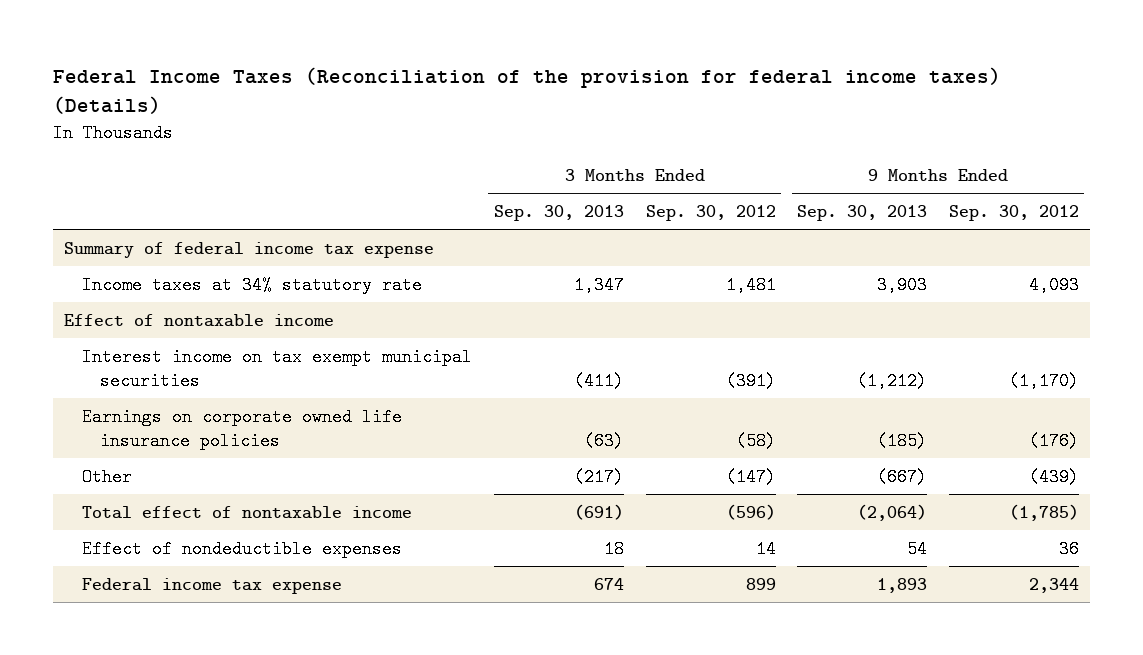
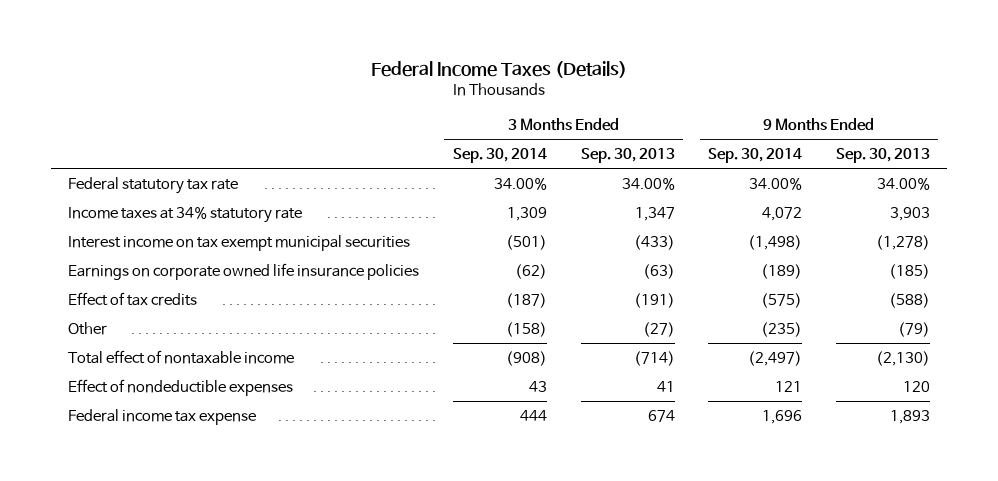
- Federal Income Taxes (Reconciliation of the provision for federal income taxes) (Details)
+ Federal Income Taxes (Details)
- | 3 Months Ended Sep. 30, 2013 | 3 Months Ended Sep. 30, 2012 | 9 Months Ended Sep. 30, 2013 | 9 Months Ended Sep. 30, 2012
+ | 3 Months Ended Sep. 30, 2014 | 3 Months Ended Sep. 30, 2013 | 9 Months Ended Sep. 30, 2014 | 9 Months Ended Sep. 30, 2013
- Summary of federal income tax expense
+ Federal statutory tax rate | 34.00% | 34.00% | 34.00% | 34.00%
- Effect of nontaxable income
- Interest income on tax exempt municipal securities | (411) | (391) | (1,212) | (1,170)
+ Interest income on tax exempt municipal securities | (501) | (433) | (1,498) | (1,278)
- Other | (217) | (147) | (667) | (439)
- Total effect of nontaxable income | (691) | (596) | (2,064) | (1,785)
- Effect of nondeductible expenses | 18 | 14 | 54 | 36
+ Effect of tax credits | (187) | (191) | (575) | (588)
+ Other | (158) | (27) | (235) | (79)
+ Total effect of nontaxable income | (908) | (714) | (2,497) | (2,130)
+ Effect of nondeductible expenses | 43 | 41 | 121 | 120

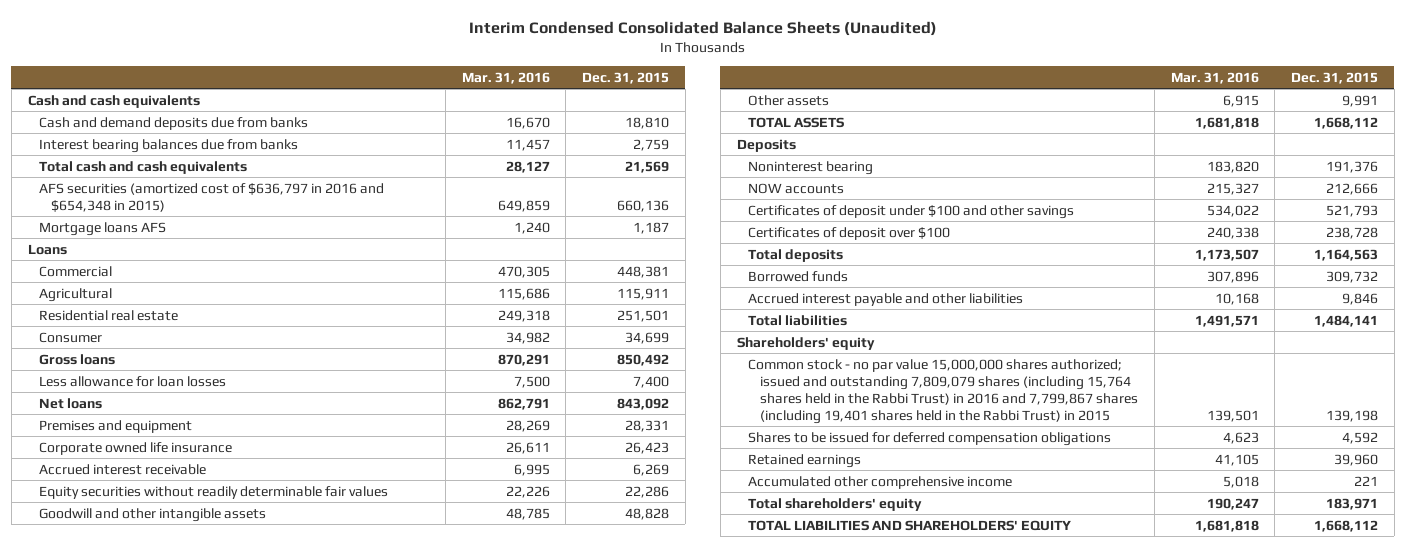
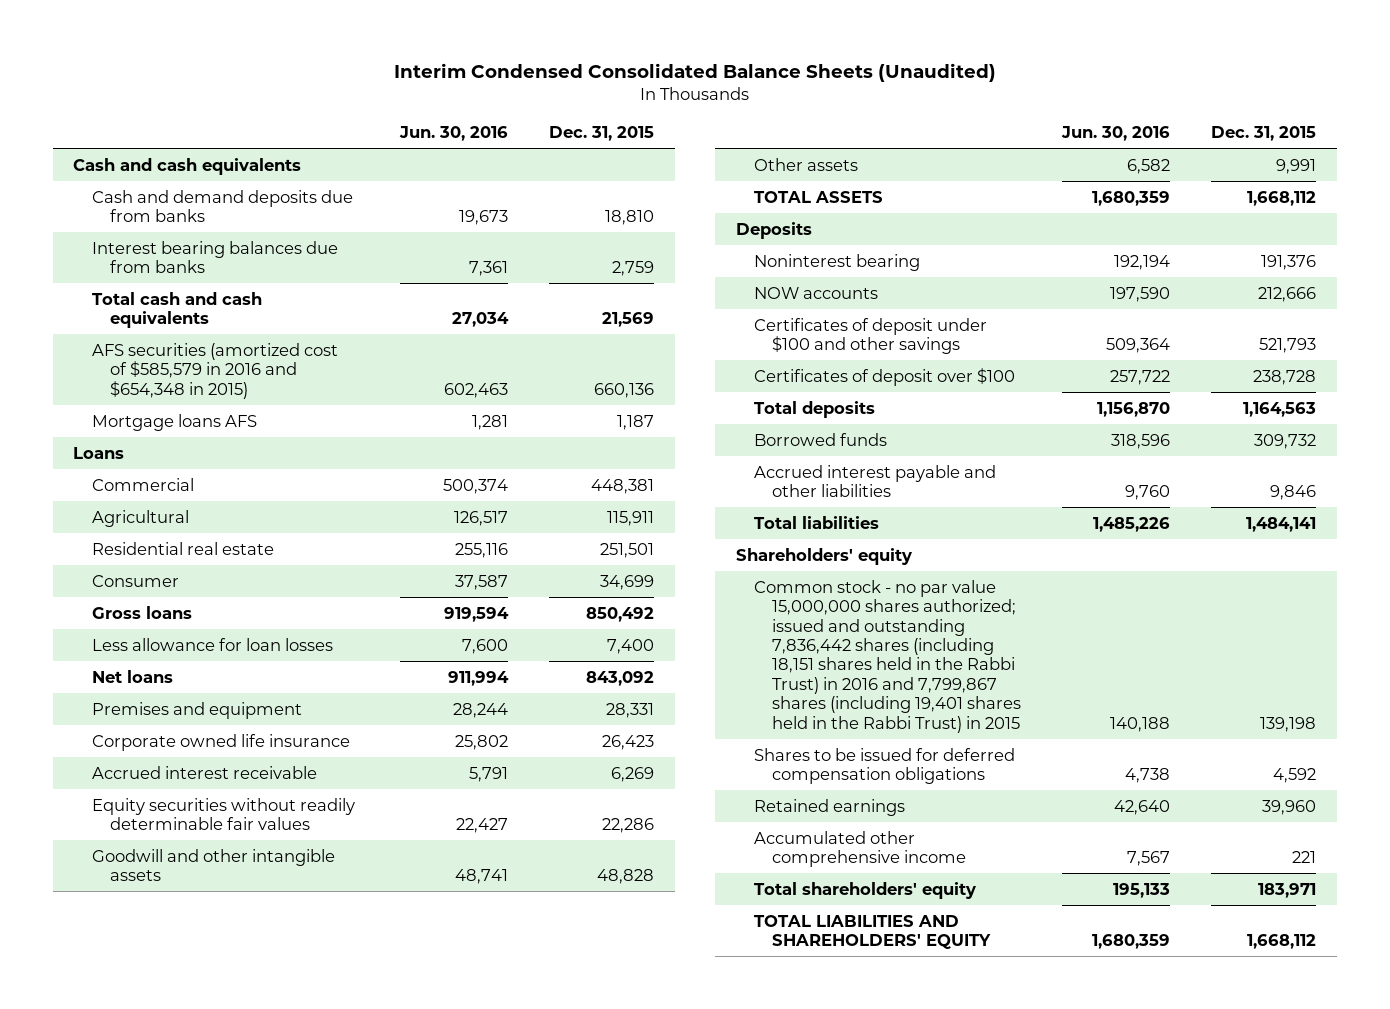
- | Mar. 31, 2016 | Dec. 31, 2015
+ | Jun. 30, 2016 | Dec. 31, 2015
- AFS securities (amortized cost of $636,797 in 2016 and $654,348 in 2015) | 649,859 | 660,136
+ AFS securities (amortized cost of $585,579 in 2016 and $654,348 in 2015) | 602,463 | 660,136
- Common stock - no par value 15,000,000 shares authorized; issued and outstanding 7,809,079 shares (including 15,764 shares held in the Rabbi Trust) in 2016 and 7,799,867 shares (including 19,401 shares held in the Rabbi Trust) in 2015 | 139,501 | 139,198
+ Common stock - no par value 15,000,000 shares authorized; issued and outstanding 7,836,442 shares (including 18,151 shares held in the Rabbi Trust) in 2016 and 7,799,867 shares (including 19,401 shares held in the Rabbi Trust) in 2015 | 140,188 | 139,198

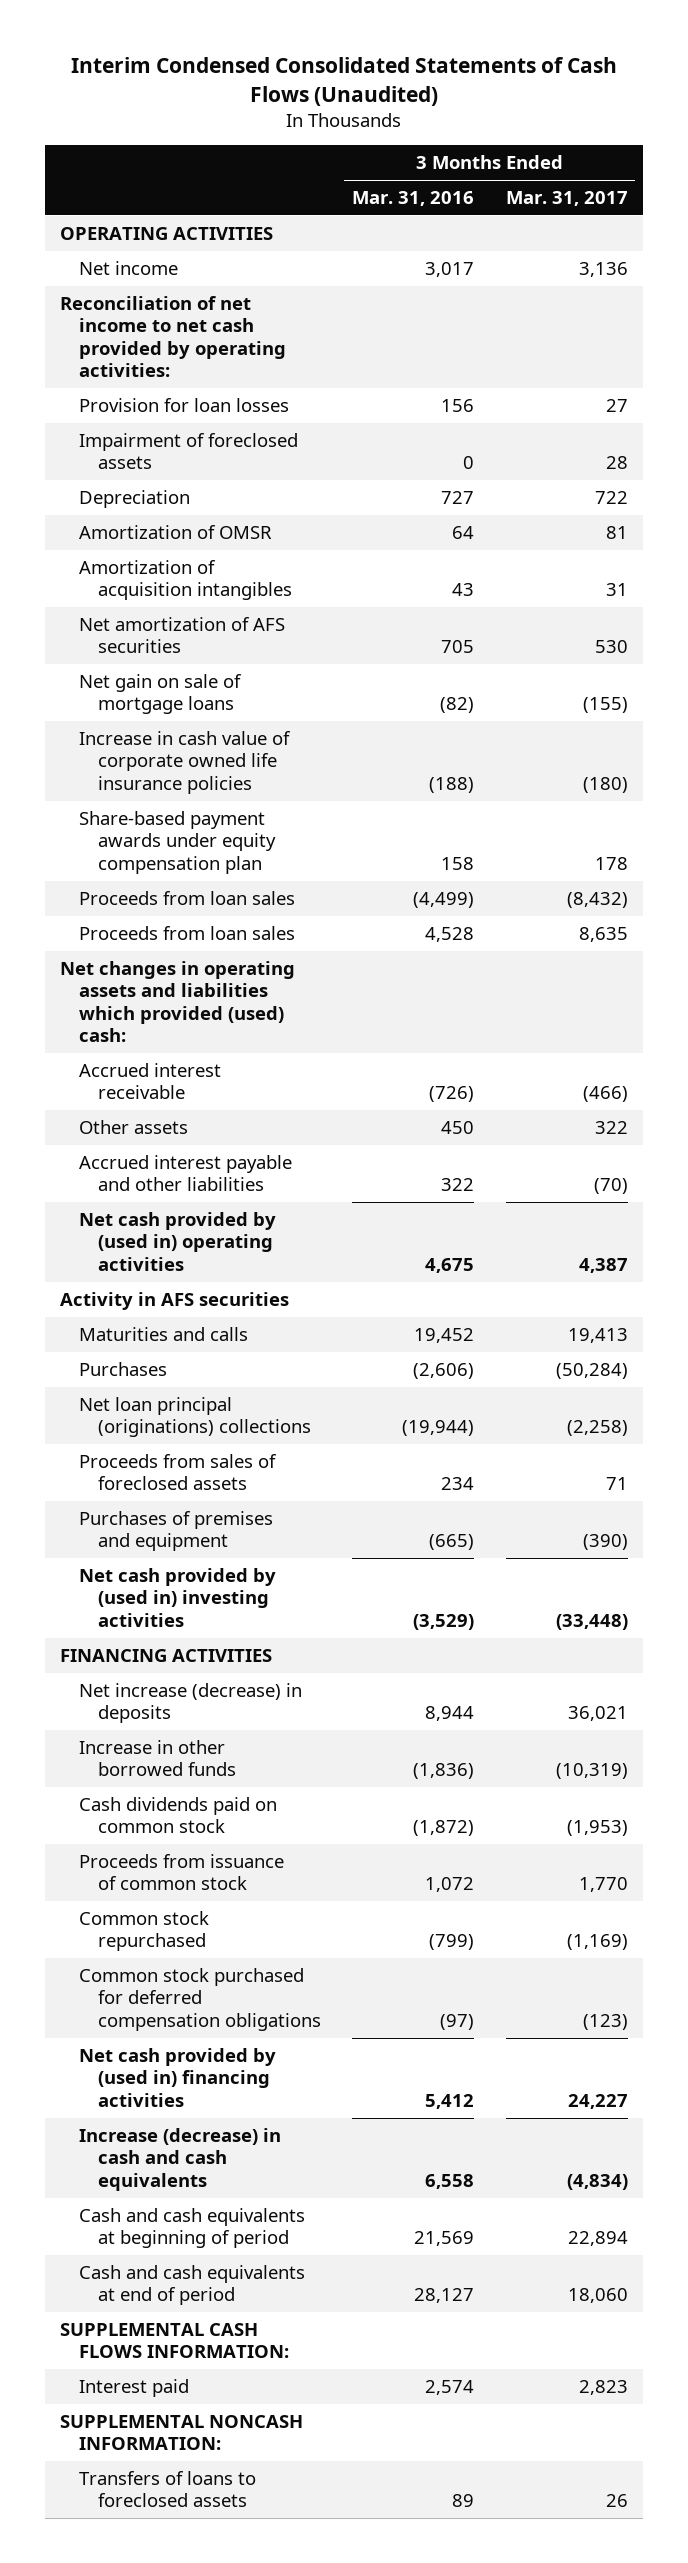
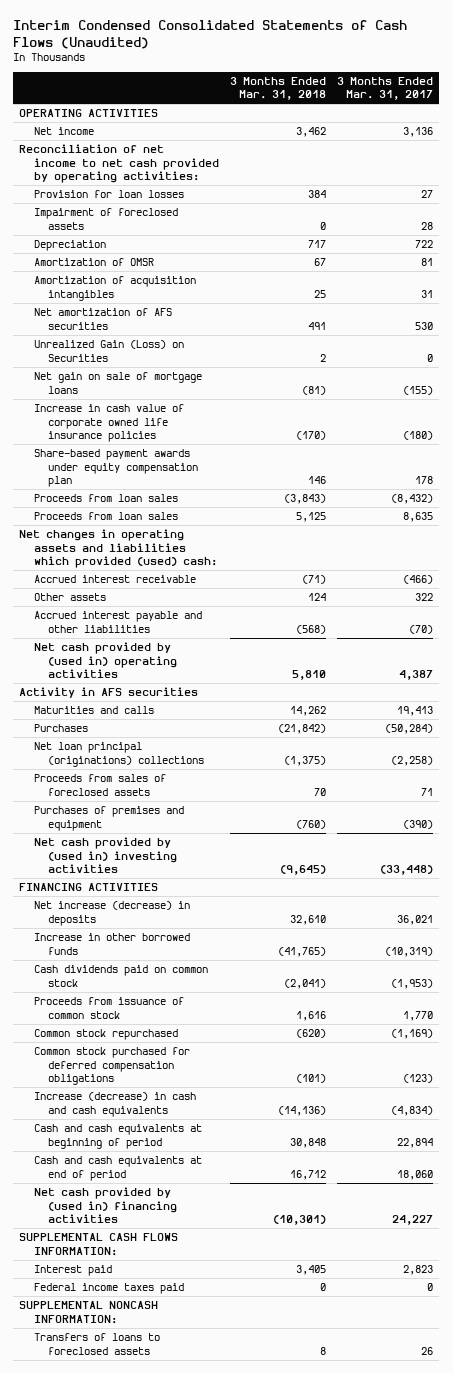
- | 3 Months Ended Mar. 31, 2016 | 3 Months Ended Mar. 31, 2017
+ | 3 Months Ended Mar. 31, 2018 | 3 Months Ended Mar. 31, 2017
+ Unrealized Gain (Loss) on Securities | 2 | 0
moved down: Net cash provided by (used in) financing activities | (10,301) | 24,227
+ Federal income taxes paid | 0 | 0

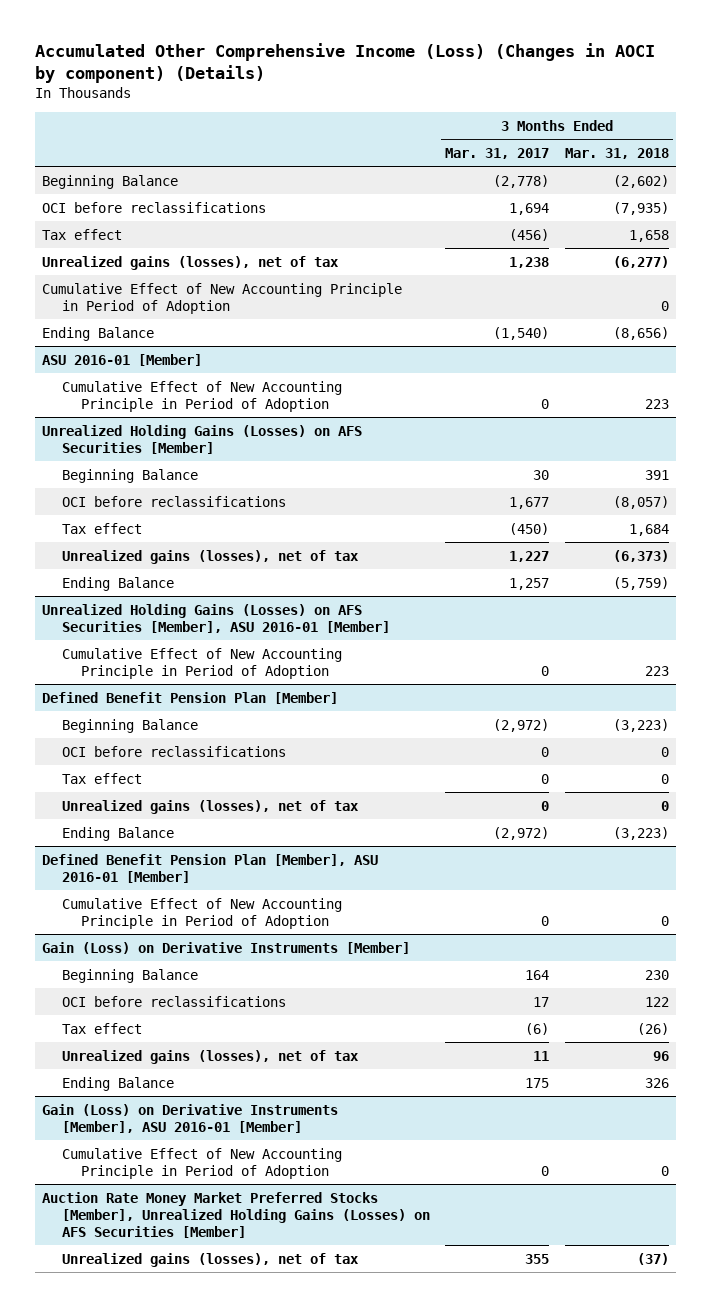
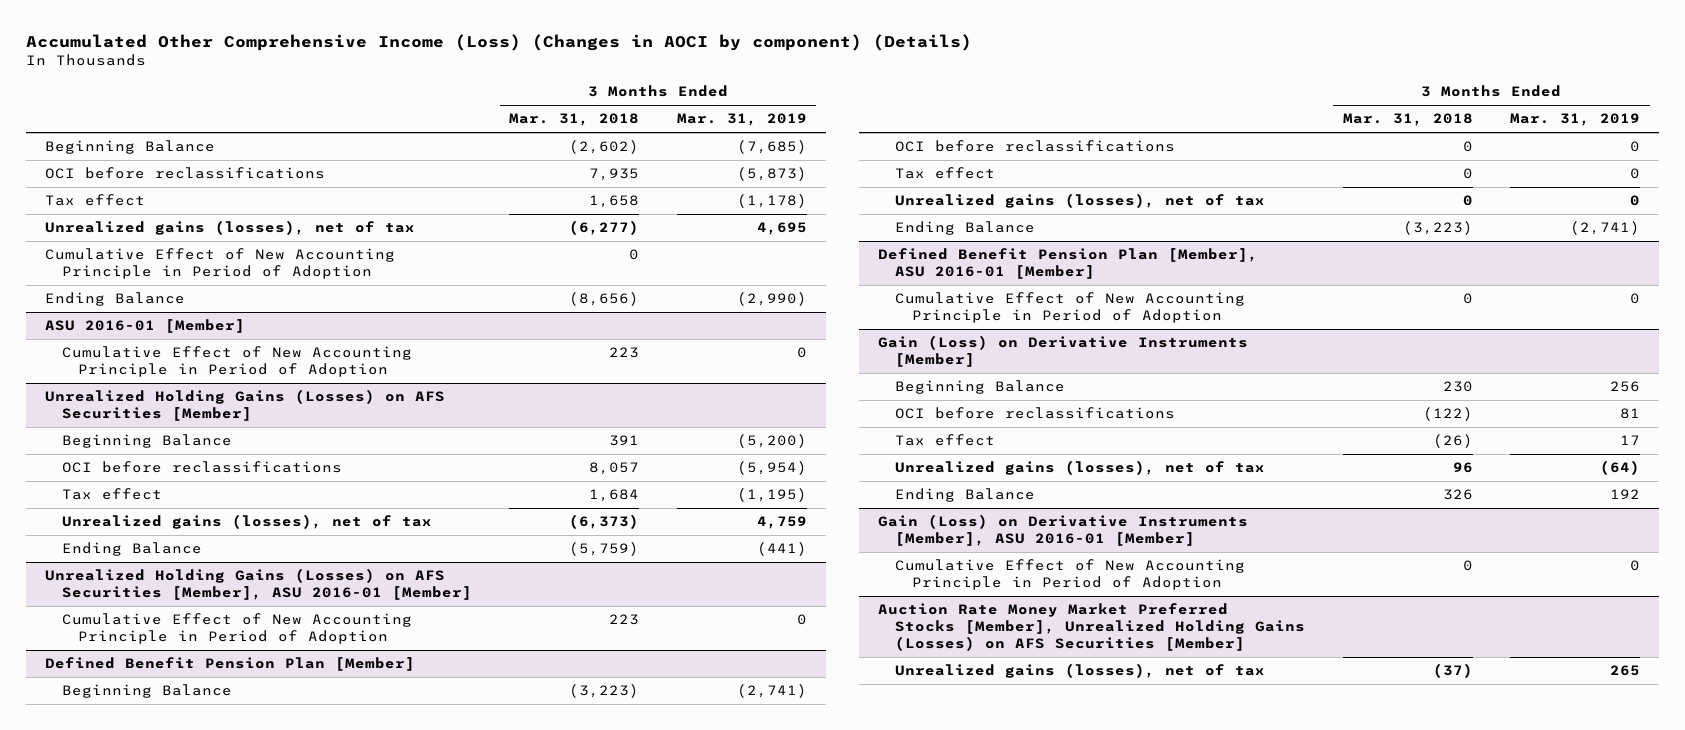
- | 3 Months Ended Mar. 31, 2017 | 3 Months Ended Mar. 31, 2018
+ | 3 Months Ended Mar. 31, 2018 | 3 Months Ended Mar. 31, 2019
- OCI before reclassifications | 1,694 | (7,935)
+ OCI before reclassifications | 7,935 | (5,873)
@ Unrealized Holding Gains (Losses) on AFS Securities [Member]
- OCI before reclassifications | 1,677 | (8,057)
+ OCI before reclassifications | 8,057 | (5,954)
@ Gain (Loss) on Derivative Instruments [Member]
- OCI before reclassifications | 17 | 122
+ OCI before reclassifications | (122) | 81

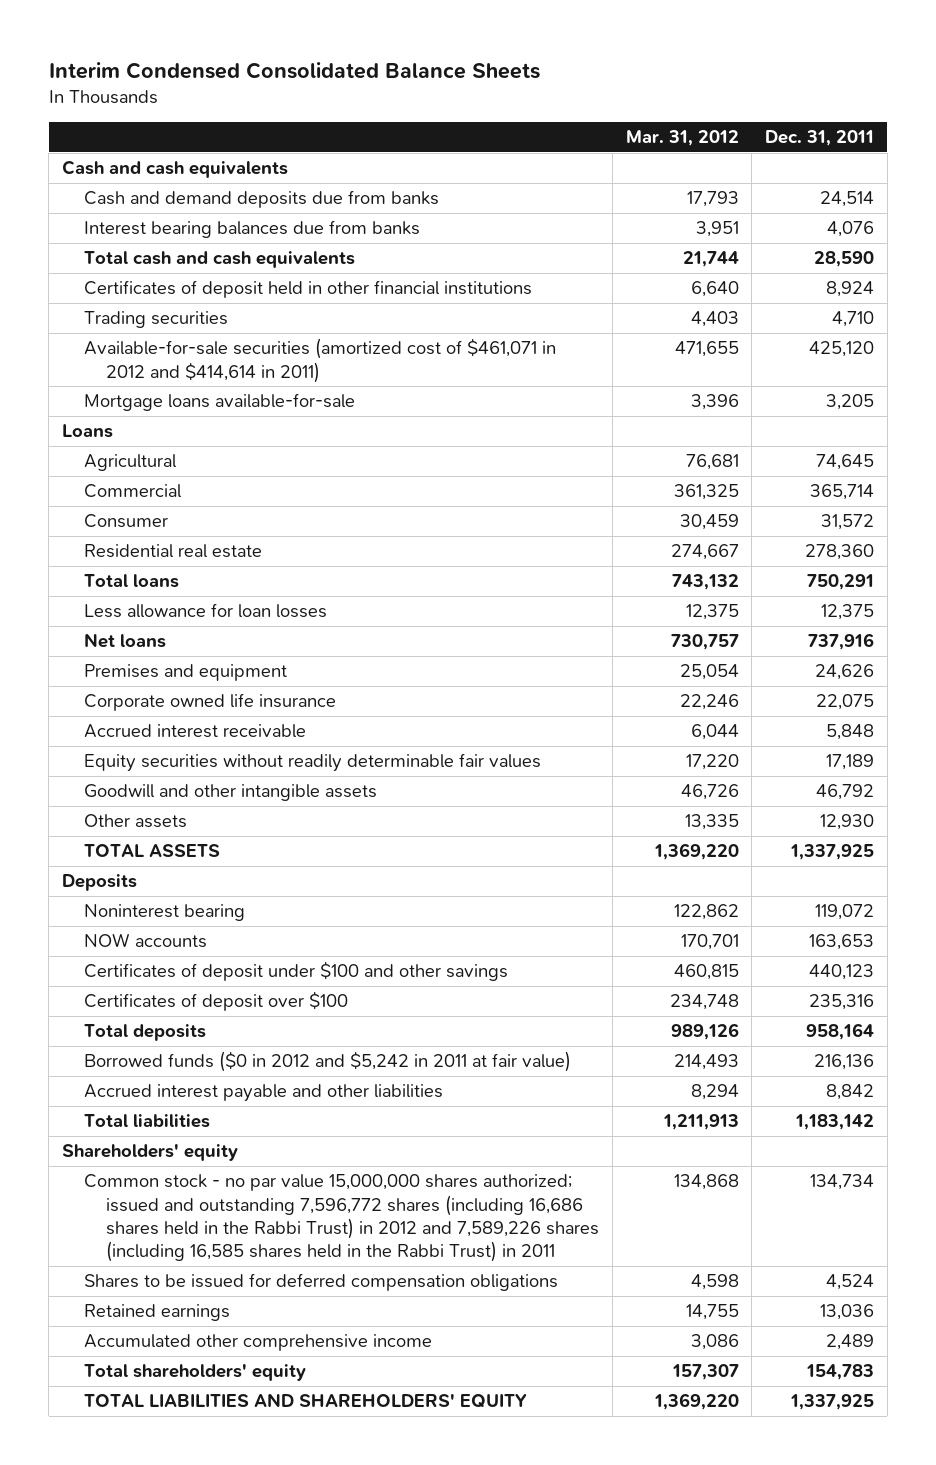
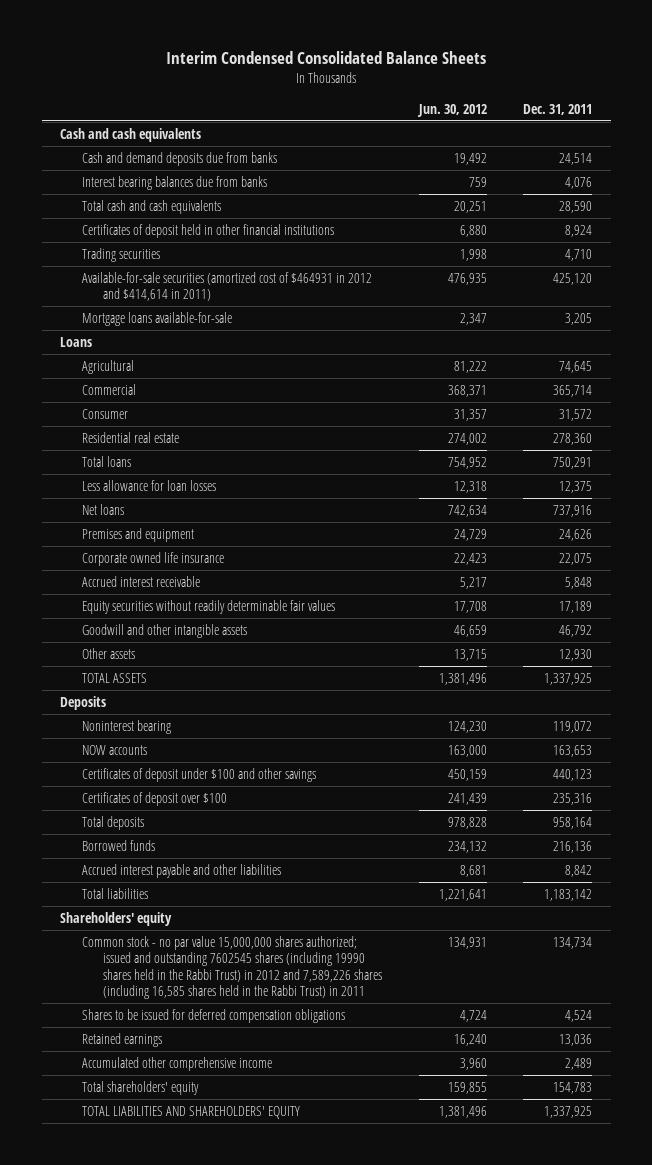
- | Mar. 31, 2012 | Dec. 31, 2011
+ | Jun. 30, 2012 | Dec. 31, 2011
- Available-for-sale securities (amortized cost of $461,071 in 2012 and $414,614 in 2011) | 471,655 | 425,120
+ Available-for-sale securities (amortized cost of $464931 in 2012 and $414,614 in 2011) | 476,935 | 425,120
- Borrowed funds ($0 in 2012 and $5,242 in 2011 at fair value) | 214,493 | 216,136
+ Borrowed funds | 234,132 | 216,136
- Common stock - no par value 15,000,000 shares authorized; issued and outstanding 7,596,772 shares (including 16,686 shares held in the Rabbi Trust) in 2012 and 7,589,226 shares (including 16,585 shares held in the Rabbi Trust) in 2011 | 134,868 | 134,734
+ Common stock - no par value 15,000,000 shares authorized; issued and outstanding 7602545 shares (including 19990 shares held in the Rabbi Trust) in 2012 and 7,589,226 shares (including 16,585 shares held in the Rabbi Trust) in 2011 | 134,931 | 134,734

